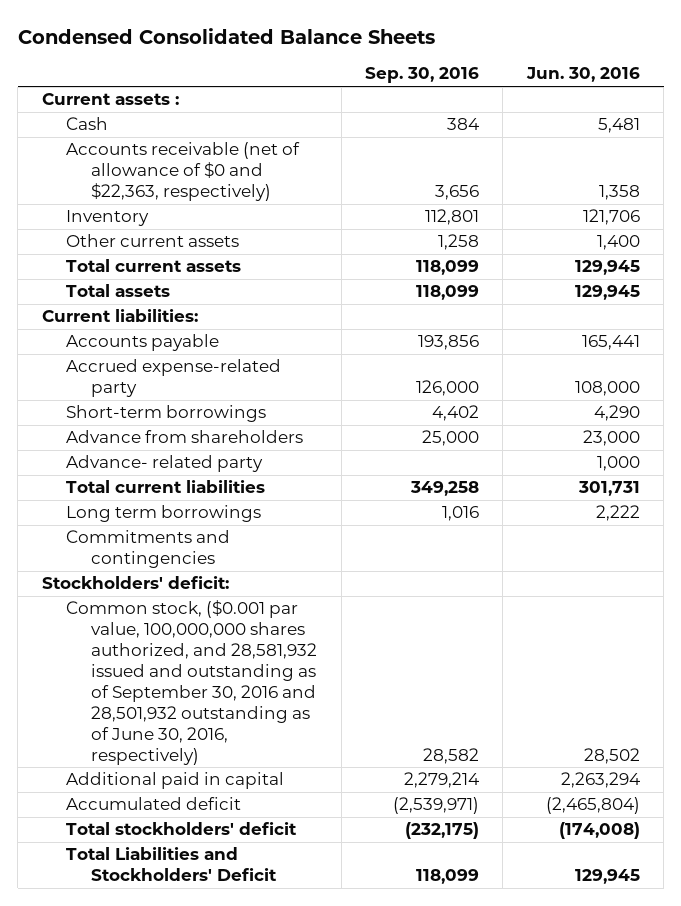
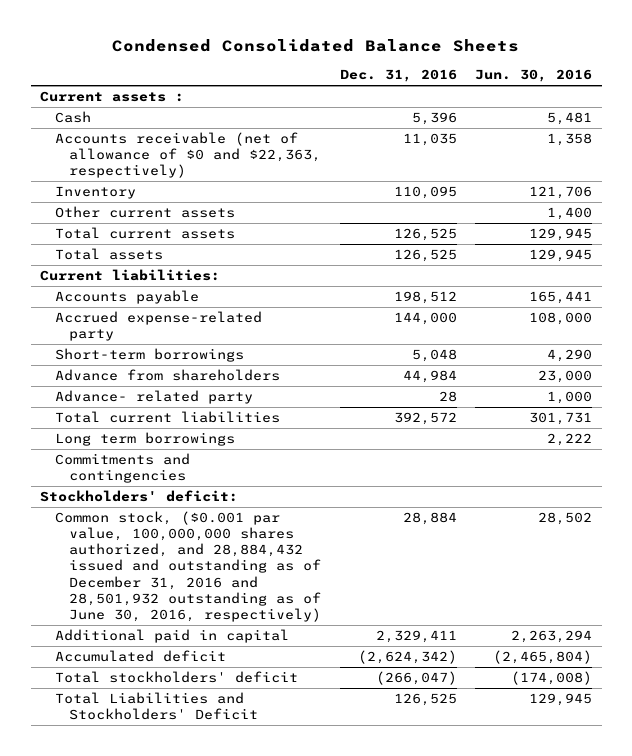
- | Sep. 30, 2016 | Jun. 30, 2016
+ | Dec. 31, 2016 | Jun. 30, 2016
- Common stock, ($0.001 par value, 100,000,000 shares authorized, and 28,581,932 issued and outstanding as of September 30, 2016 and 28,501,932 outstanding as of June 30, 2016, respectively) | 28,582 | 28,502
+ Common stock, ($0.001 par value, 100,000,000 shares authorized, and 28,884,432 issued and outstanding as of December 31, 2016 and 28,501,932 outstanding as of June 30, 2016, respectively) | 28,884 | 28,502

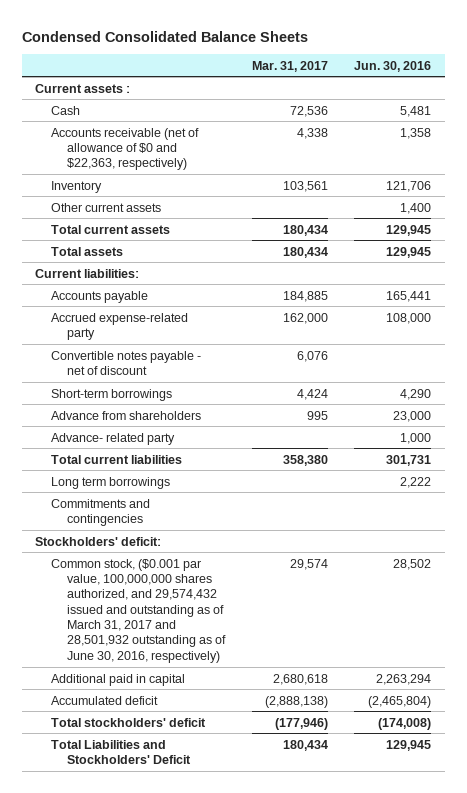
- | Dec. 31, 2016 | Jun. 30, 2016
+ | Mar. 31, 2017 | Jun. 30, 2016
+ Convertible notes payable - net of discount | 6,076 |
- Common stock, ($0.001 par value, 100,000,000 shares authorized, and 28,884,432 issued and outstanding as of December 31, 2016 and 28,501,932 outstanding as of June 30, 2016, respectively) | 28,884 | 28,502
+ Common stock, ($0.001 par value, 100,000,000 shares authorized, and 29,574,432 issued and outstanding as of March 31, 2017 and 28,501,932 outstanding as of June 30, 2016, respectively) | 29,574 | 28,502

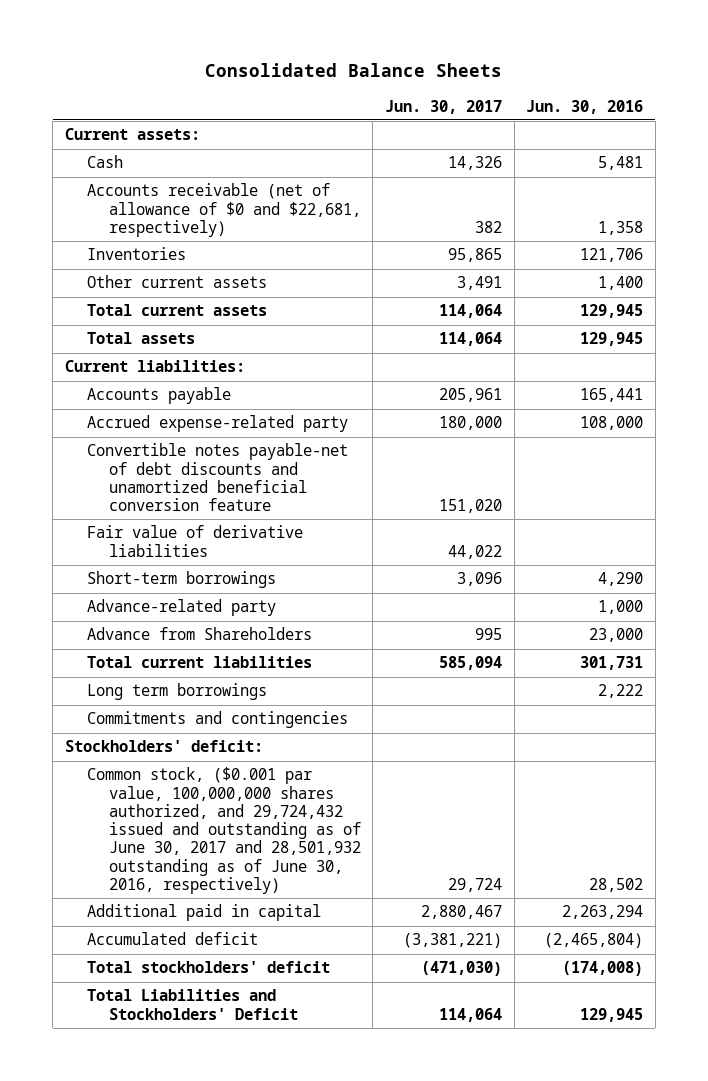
- Condensed Consolidated Balance Sheets
+ Consolidated Balance Sheets
- | Mar. 31, 2017 | Jun. 30, 2016
+ | Jun. 30, 2017 | Jun. 30, 2016
- Current assets :
+ Current assets:
- Accounts receivable (net of allowance of $0 and $22,363, respectively) | 4,338 | 1,358
- Inventory | 103,561 | 121,706
+ Accounts receivable (net of allowance of $0 and $22,681, respectively) | 382 | 1,358
+ Inventories | 95,865 | 121,706
- Convertible notes payable - net of discount | 6,076 |
+ Convertible notes payable-net of debt discounts and unamortized beneficial conversion feature | 151,020 |
+ Fair value of derivative liabilities | 44,022 |
- Advance from shareholders | 995 | 23,000
- Advance- related party | | 1,000
+ Advance-related party | | 1,000
+ Advance from Shareholders | 995 | 23,000
- Common stock, ($0.001 par value, 100,000,000 shares authorized, and 29,574,432 issued and outstanding as of March 31, 2017 and 28,501,932 outstanding as of June 30, 2016, respectively) | 29,574 | 28,502
+ Common stock, ($0.001 par value, 100,000,000 shares authorized, and 29,724,432 issued and outstanding as of June 30, 2017 and 28,501,932 outstanding as of June 30, 2016, respectively) | 29,724 | 28,502

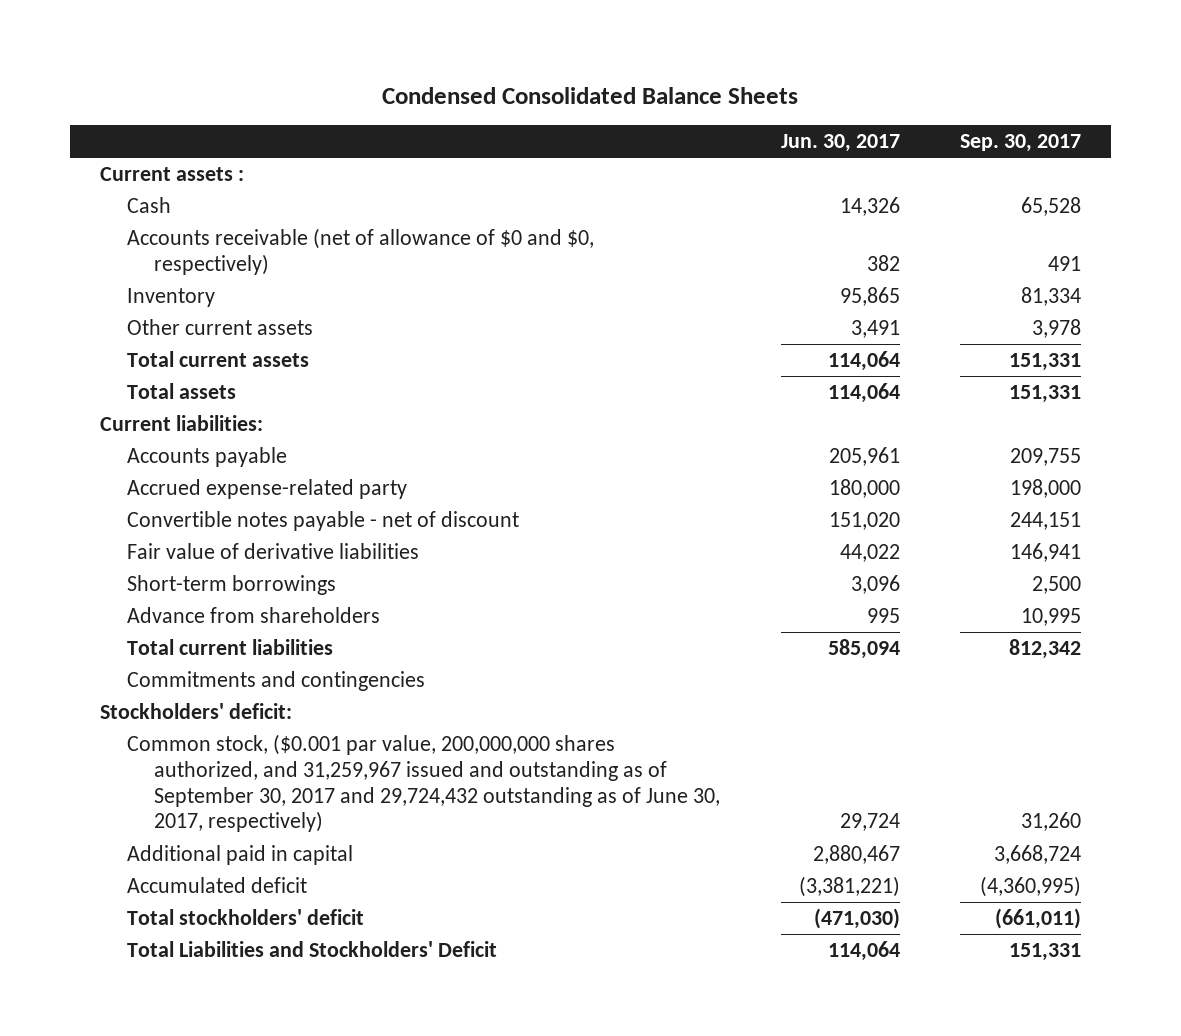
- Consolidated Balance Sheets
+ Condensed Consolidated Balance Sheets
- | Jun. 30, 2017 | Jun. 30, 2016
+ | Jun. 30, 2017 | Sep. 30, 2017
- Current assets:
+ Current assets :
- Accounts receivable (net of allowance of $0 and $22,681, respectively) | 382 | 1,358
- Inventories | 95,865 | 121,706
+ Accounts receivable (net of allowance of $0 and $0, respectively) | 382 | 491
+ Inventory | 95,865 | 81,334
- Convertible notes payable-net of debt discounts and unamortized beneficial conversion feature | 151,020 |
+ Convertible notes payable - net of discount | 151,020 | 244,151
- Advance-related party | | 1,000
- Advance from Shareholders | 995 | 23,000
+ Advance from shareholders | 995 | 10,995
- Long term borrowings | | 2,222
- Common stock, ($0.001 par value, 100,000,000 shares authorized, and 29,724,432 issued and outstanding as of June 30, 2017 and 28,501,932 outstanding as of June 30, 2016, respectively) | 29,724 | 28,502
+ Common stock, ($0.001 par value, 200,000,000 shares authorized, and 31,259,967 issued and outstanding as of September 30, 2017 and 29,724,432 outstanding as of June 30, 2017, respectively) | 29,724 | 31,260

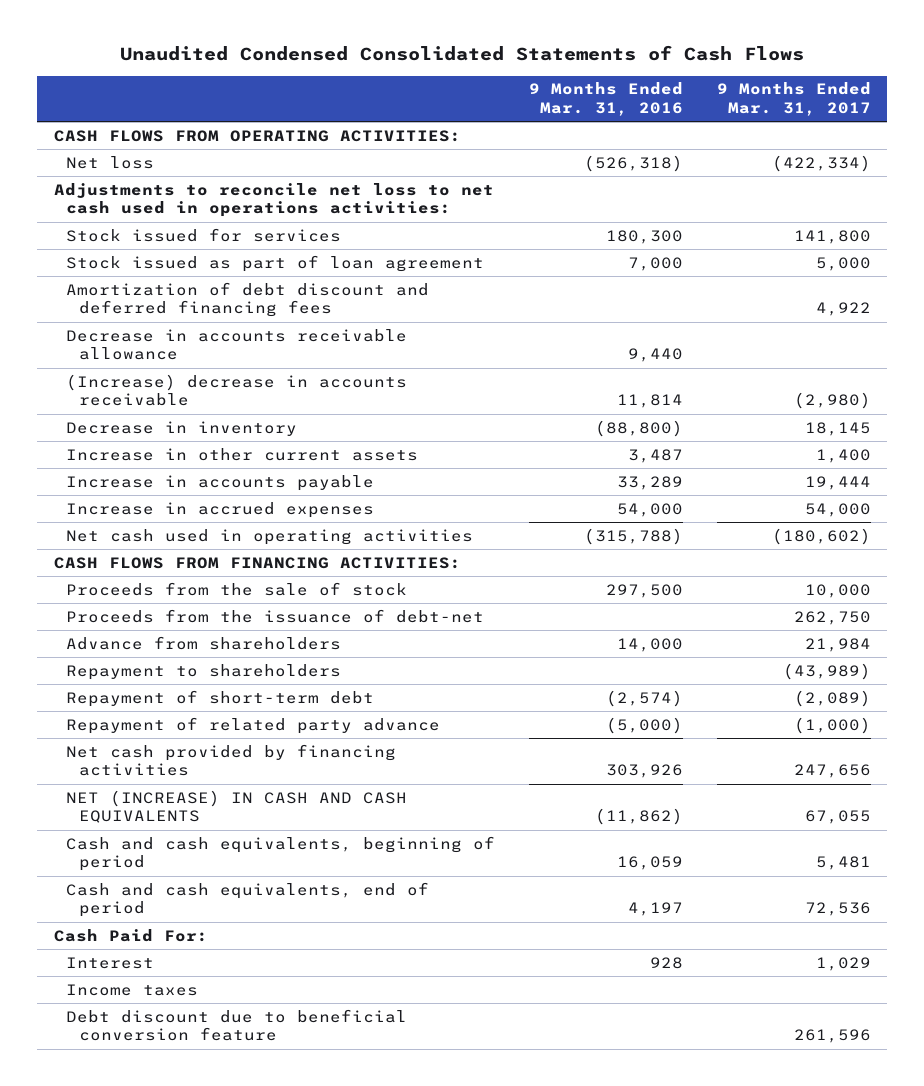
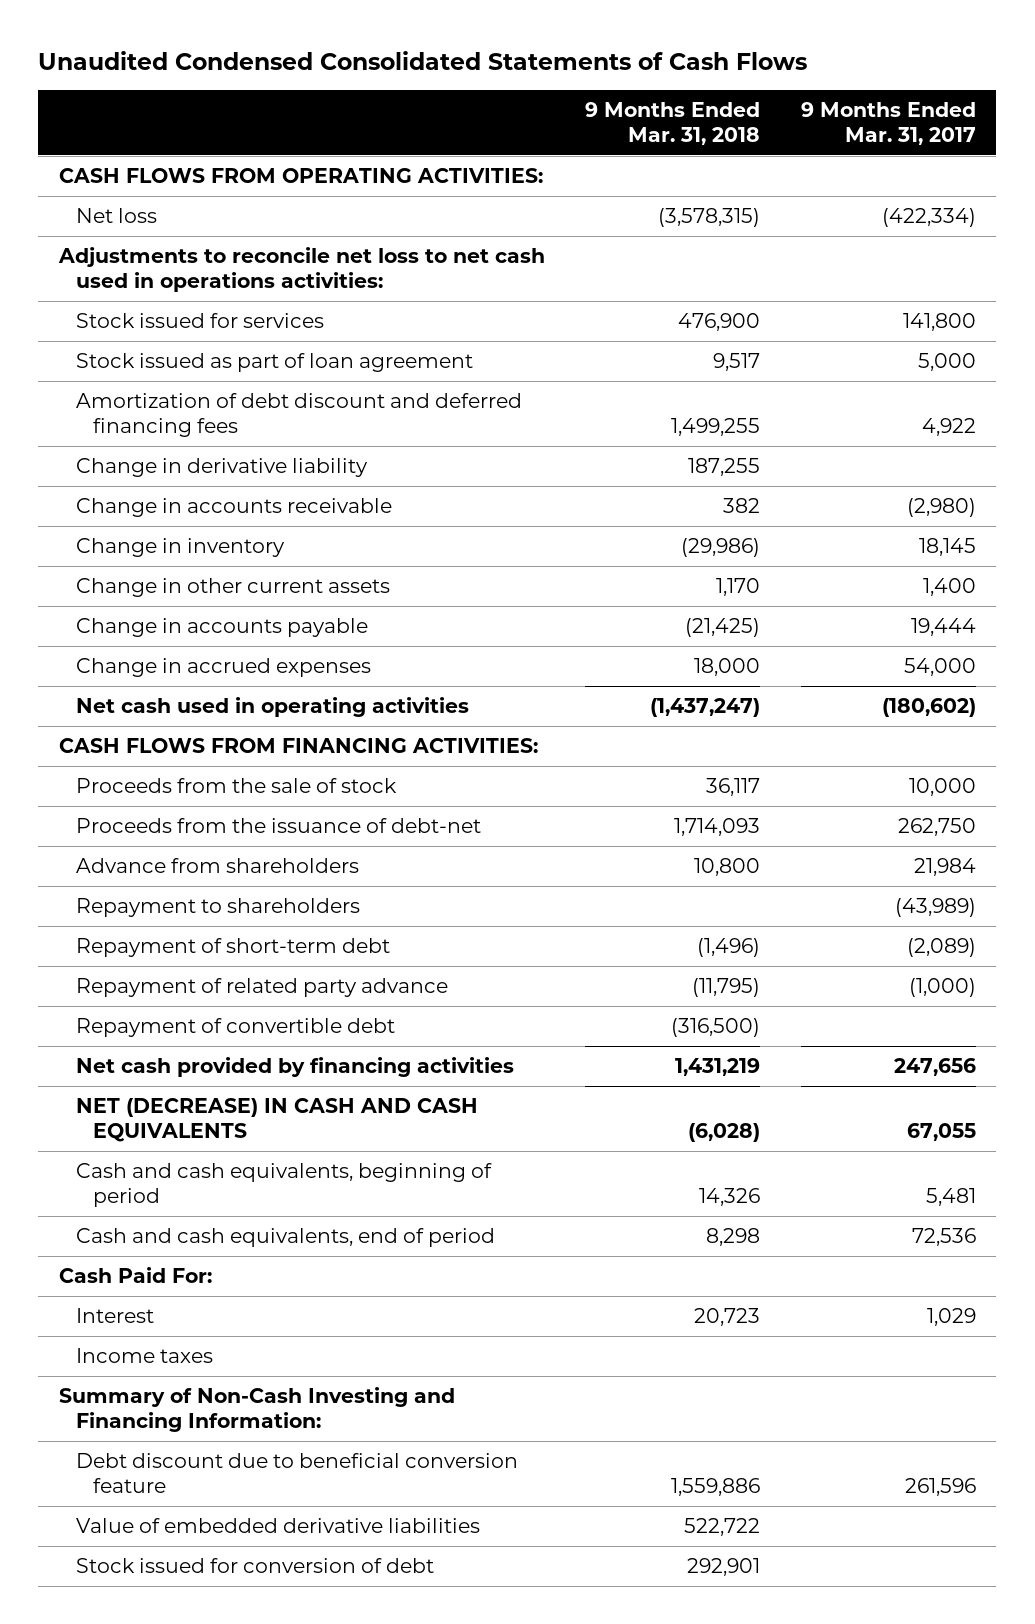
- | 9 Months Ended Mar. 31, 2016 | 9 Months Ended Mar. 31, 2017
+ | 9 Months Ended Mar. 31, 2018 | 9 Months Ended Mar. 31, 2017
- Decrease in accounts receivable allowance | 9,440 |
- (Increase) decrease in accounts receivable | 11,814 | (2,980)
- Decrease in inventory | (88,800) | 18,145
- Increase in other current assets | 3,487 | 1,400
- Increase in accounts payable | 33,289 | 19,444
- Increase in accrued expenses | 54,000 | 54,000
+ Change in derivative liability | 187,255 |
+ Change in accounts receivable | 382 | (2,980)
+ Change in inventory | (29,986) | 18,145
+ Change in other current assets | 1,170 | 1,400
+ Change in accounts payable | (21,425) | 19,444
+ Change in accrued expenses | 18,000 | 54,000
+ Repayment of convertible debt | (316,500) |
- NET (INCREASE) IN CASH AND CASH EQUIVALENTS | (11,862) | 67,055
+ NET (DECREASE) IN CASH AND CASH EQUIVALENTS | (6,028) | 67,055
+ Summary of Non-Cash Investing and Financing Information:
+ Value of embedded derivative liabilities | 522,722 |
+ Stock issued for conversion of debt | 292,901 |

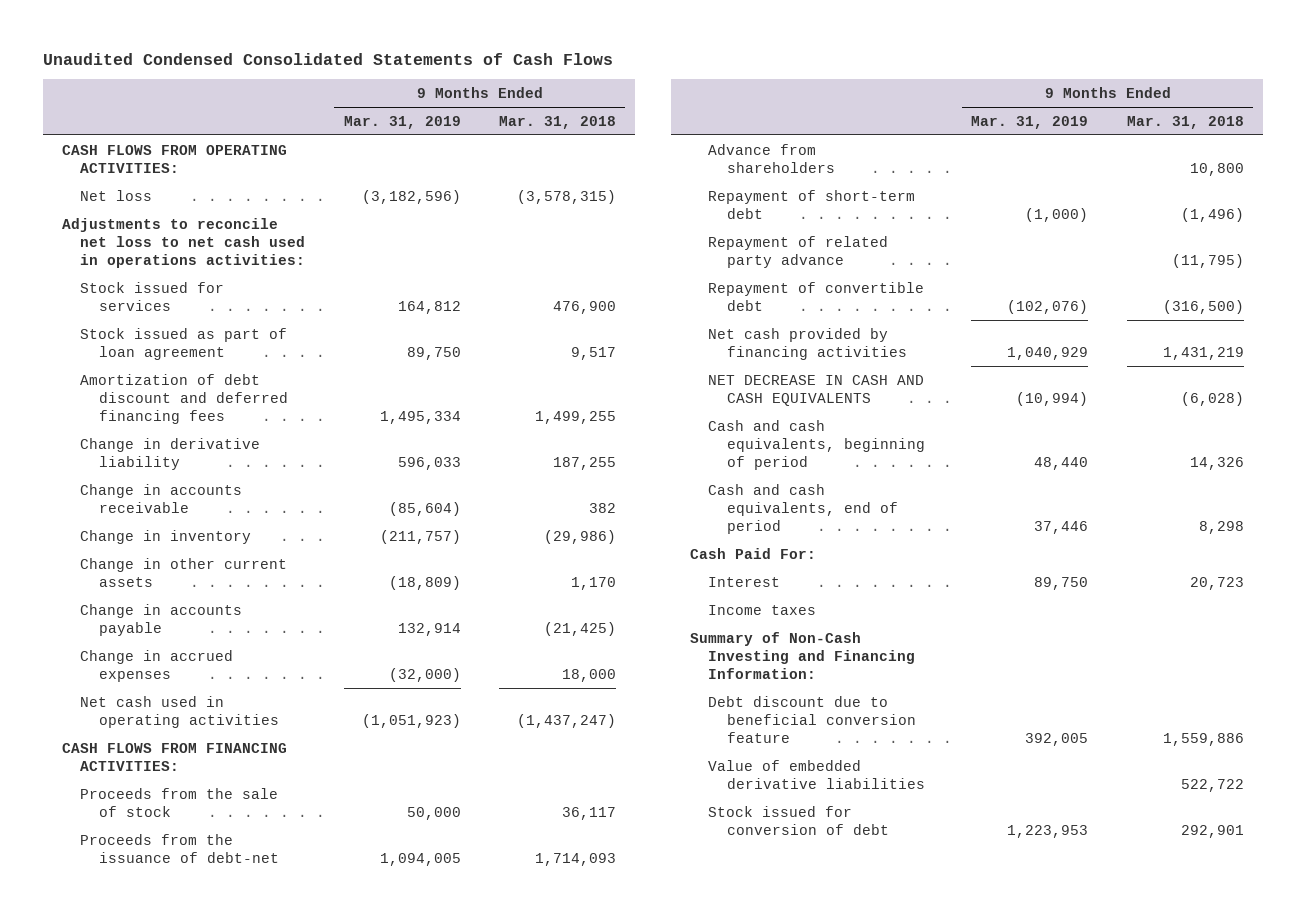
- | 9 Months Ended Mar. 31, 2018 | 9 Months Ended Mar. 31, 2017
+ | 9 Months Ended Mar. 31, 2019 | 9 Months Ended Mar. 31, 2018
- Repayment to shareholders | | (43,989)
- NET (DECREASE) IN CASH AND CASH EQUIVALENTS | (6,028) | 67,055
+ NET DECREASE IN CASH AND CASH EQUIVALENTS | (10,994) | (6,028)

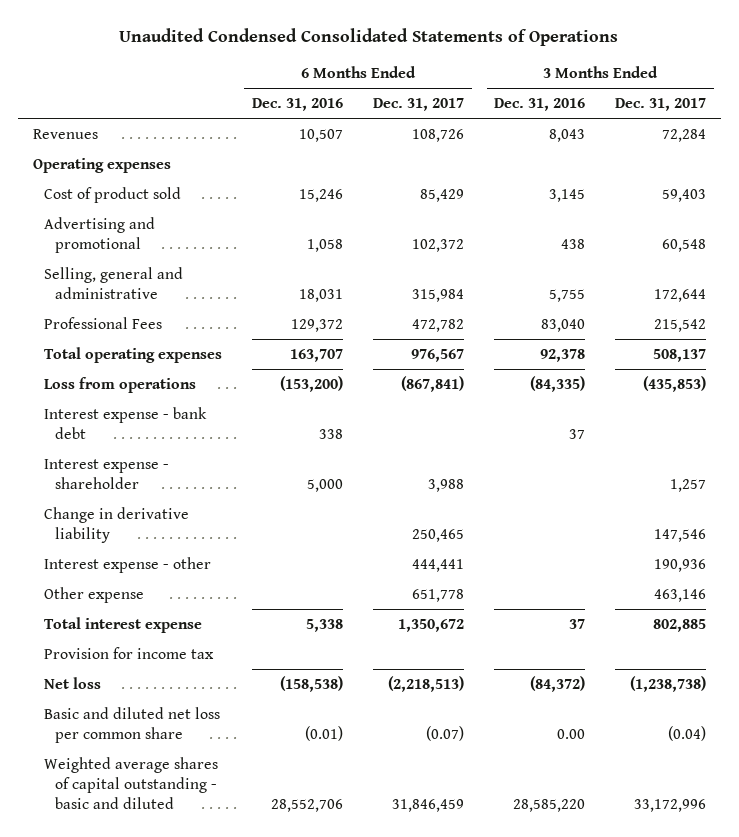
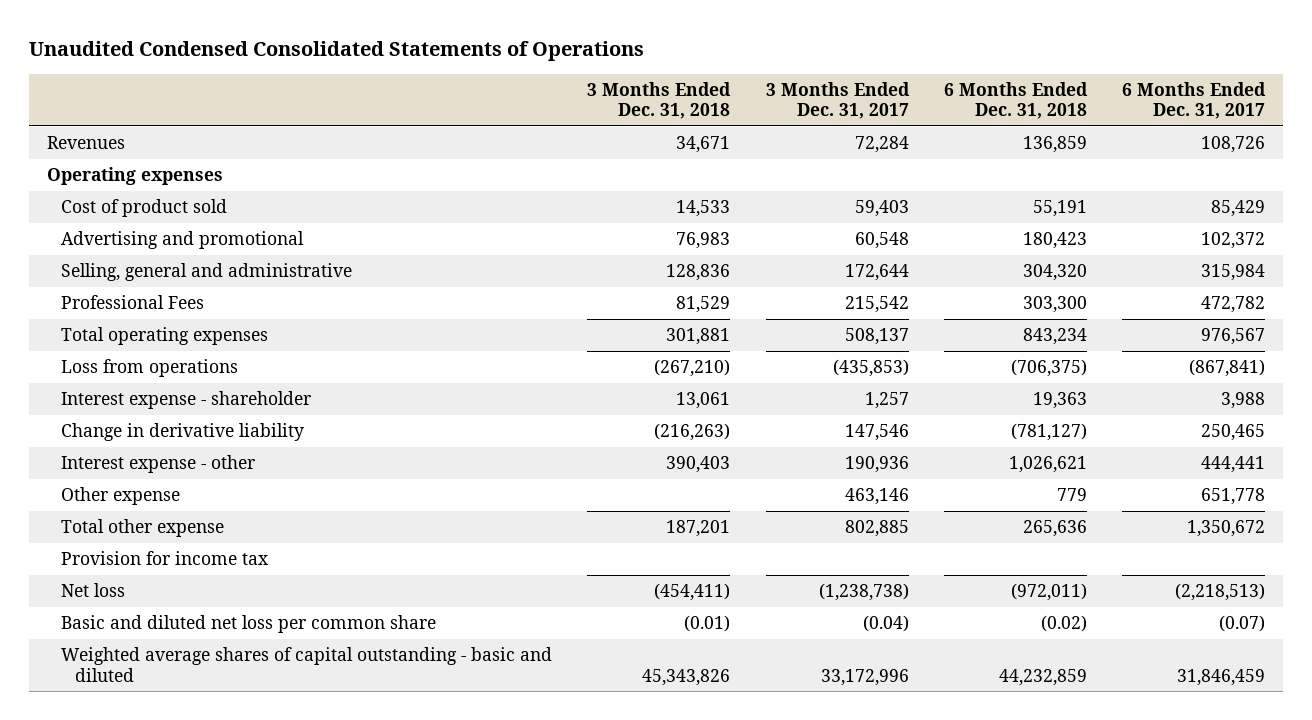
- | 6 Months Ended Dec. 31, 2016 | 6 Months Ended Dec. 31, 2017 | 3 Months Ended Dec. 31, 2016 | 3 Months Ended Dec. 31, 2017
+ | 3 Months Ended Dec. 31, 2018 | 3 Months Ended Dec. 31, 2017 | 6 Months Ended Dec. 31, 2018 | 6 Months Ended Dec. 31, 2017
- Interest expense - bank debt | 338 | | 37 |
- Total interest expense | 5,338 | 1,350,672 | 37 | 802,885
+ Total other expense | 187,201 | 802,885 | 265,636 | 1,350,672

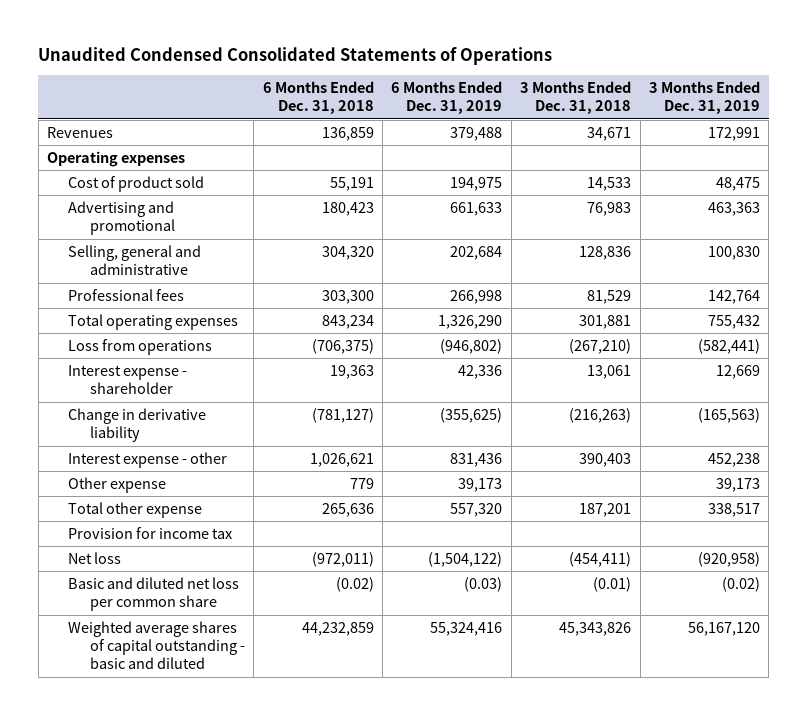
- | 3 Months Ended Dec. 31, 2018 | 3 Months Ended Dec. 31, 2017 | 6 Months Ended Dec. 31, 2018 | 6 Months Ended Dec. 31, 2017
+ | 6 Months Ended Dec. 31, 2018 | 6 Months Ended Dec. 31, 2019 | 3 Months Ended Dec. 31, 2018 | 3 Months Ended Dec. 31, 2019
- Professional Fees | 81,529 | 215,542 | 303,300 | 472,782
+ Professional fees | 303,300 | 266,998 | 81,529 | 142,764

